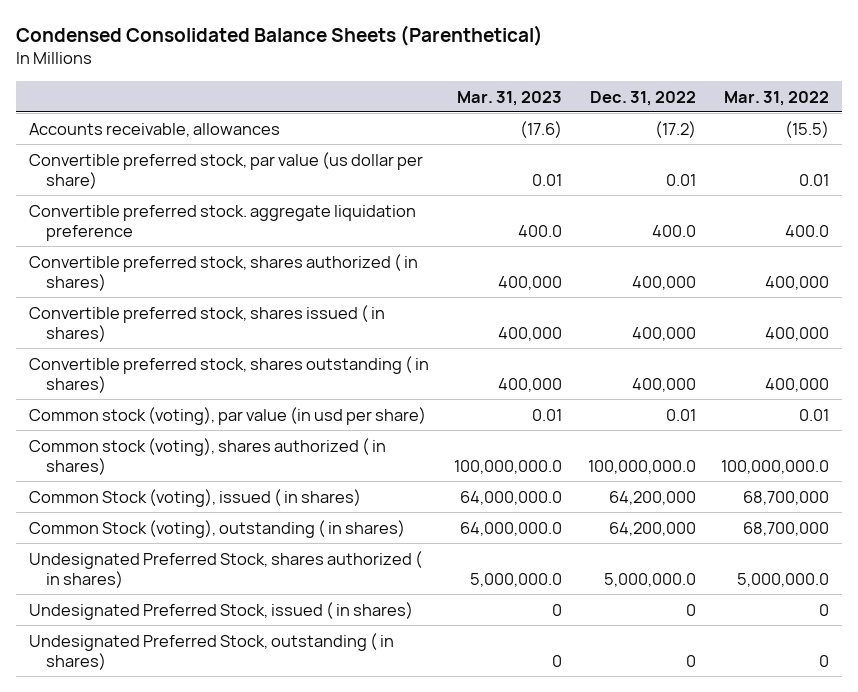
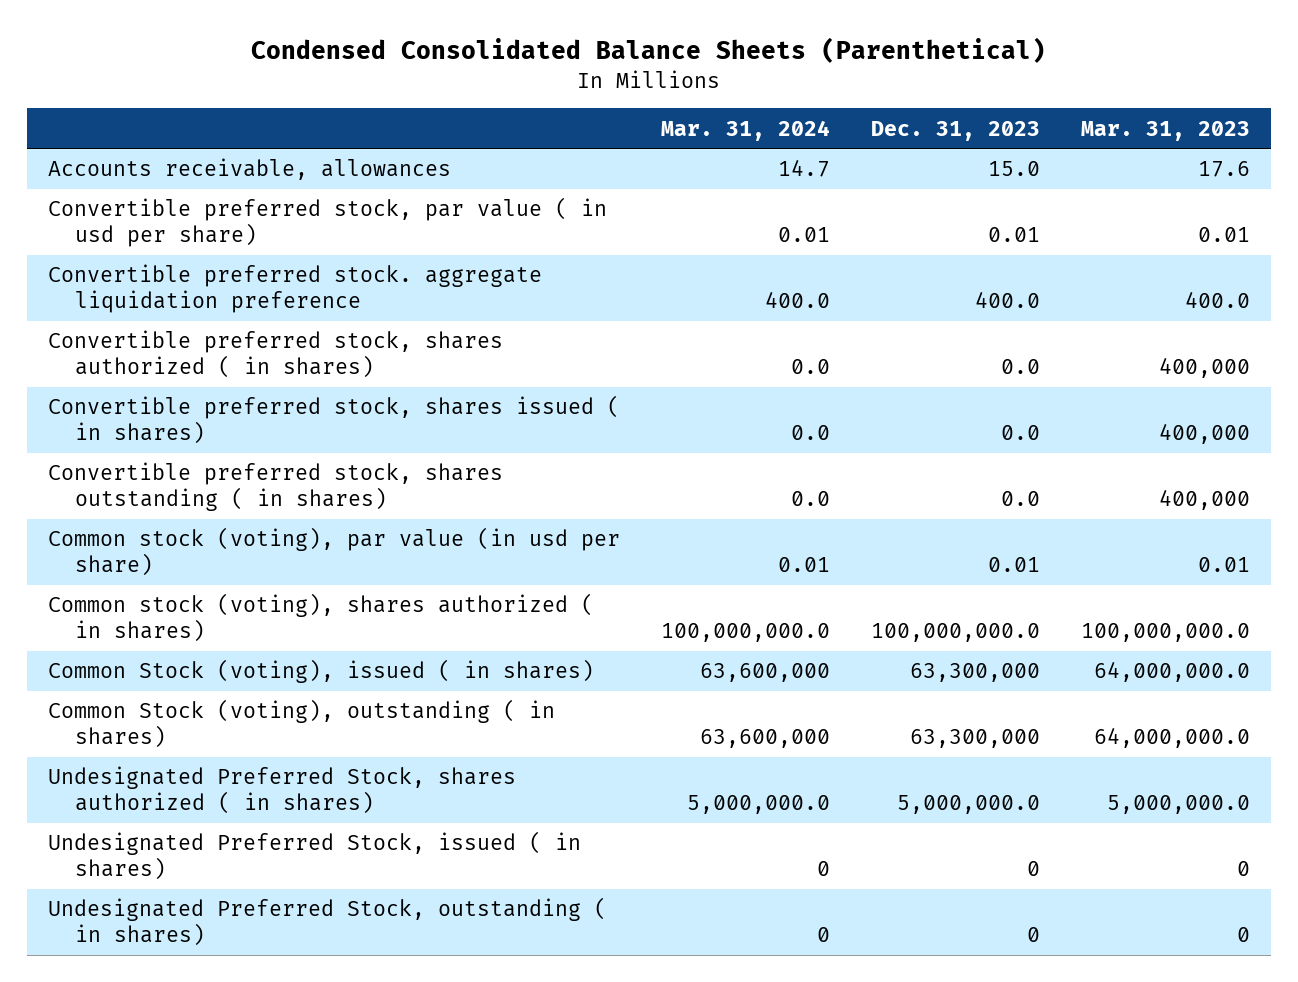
- | Mar. 31, 2023 | Dec. 31, 2022 | Mar. 31, 2022
+ | Mar. 31, 2024 | Dec. 31, 2023 | Mar. 31, 2023
- Accounts receivable, allowances | (17.6) | (17.2) | (15.5)
- Convertible preferred stock, par value (us dollar per share) | 0.01 | 0.01 | 0.01
+ Accounts receivable, allowances | 14.7 | 15.0 | 17.6
+ Convertible preferred stock, par value ( in usd per share) | 0.01 | 0.01 | 0.01

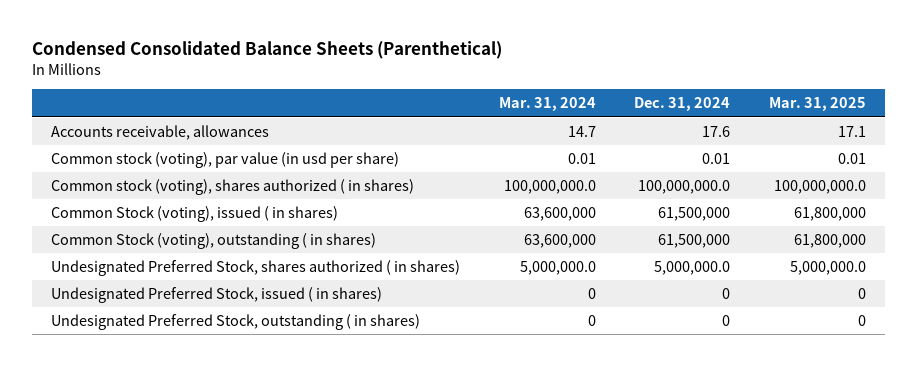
- | Mar. 31, 2024 | Dec. 31, 2023 | Mar. 31, 2023
+ | Mar. 31, 2024 | Dec. 31, 2024 | Mar. 31, 2025
- Convertible preferred stock, par value ( in usd per share) | 0.01 | 0.01 | 0.01
- Convertible preferred stock. aggregate liquidation preference | 400.0 | 400.0 | 400.0
- Convertible preferred stock, shares authorized ( in shares) | 0.0 | 0.0 | 400,000
- Convertible preferred stock, shares issued ( in shares) | 0.0 | 0.0 | 400,000
- Convertible preferred stock, shares outstanding ( in shares) | 0.0 | 0.0 | 400,000

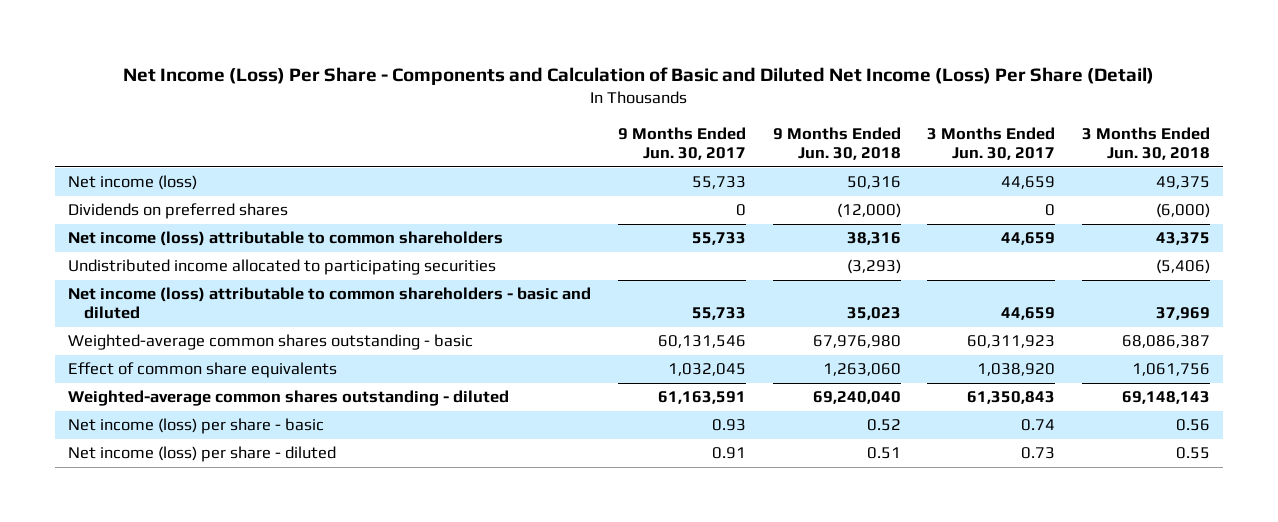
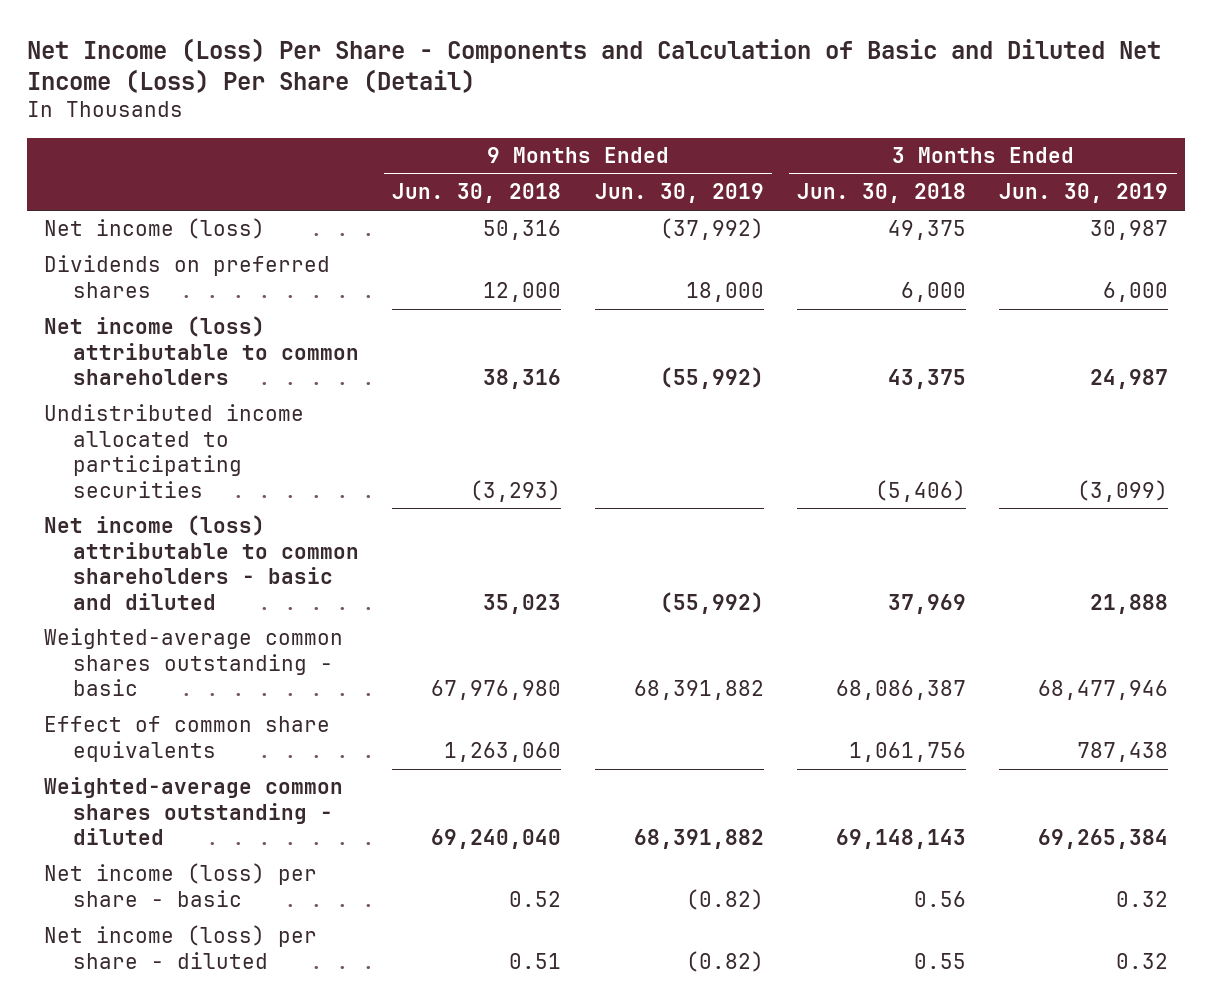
- | 9 Months Ended Jun. 30, 2017 | 9 Months Ended Jun. 30, 2018 | 3 Months Ended Jun. 30, 2017 | 3 Months Ended Jun. 30, 2018
+ | 9 Months Ended Jun. 30, 2018 | 9 Months Ended Jun. 30, 2019 | 3 Months Ended Jun. 30, 2018 | 3 Months Ended Jun. 30, 2019
- Dividends on preferred shares | 0 | (12,000) | 0 | (6,000)
+ Dividends on preferred shares | 12,000 | 18,000 | 6,000 | 6,000

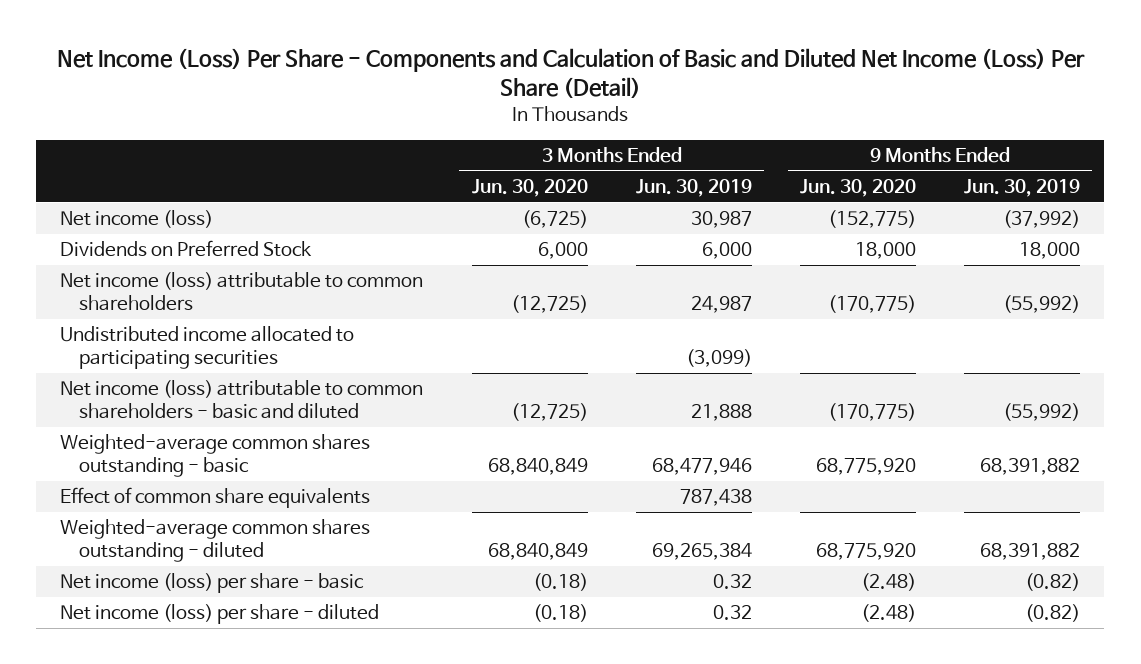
- | 9 Months Ended Jun. 30, 2018 | 9 Months Ended Jun. 30, 2019 | 3 Months Ended Jun. 30, 2018 | 3 Months Ended Jun. 30, 2019
+ | 3 Months Ended Jun. 30, 2020 | 3 Months Ended Jun. 30, 2019 | 9 Months Ended Jun. 30, 2020 | 9 Months Ended Jun. 30, 2019
- Dividends on preferred shares | 12,000 | 18,000 | 6,000 | 6,000
+ Dividends on Preferred Stock | 6,000 | 6,000 | 18,000 | 18,000

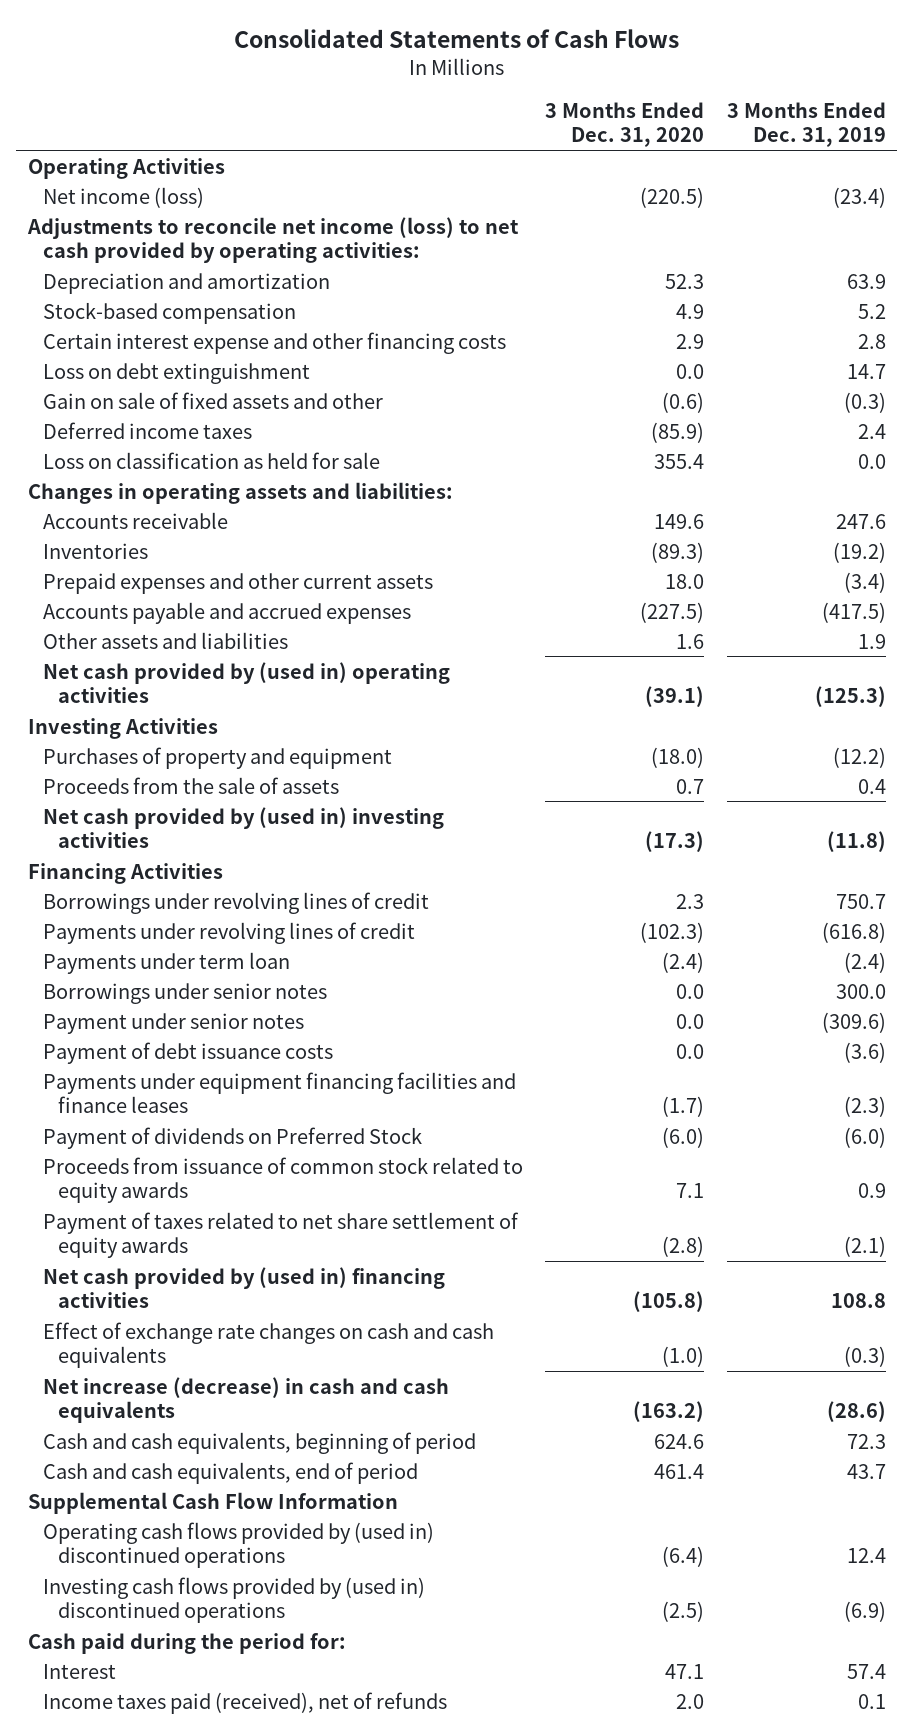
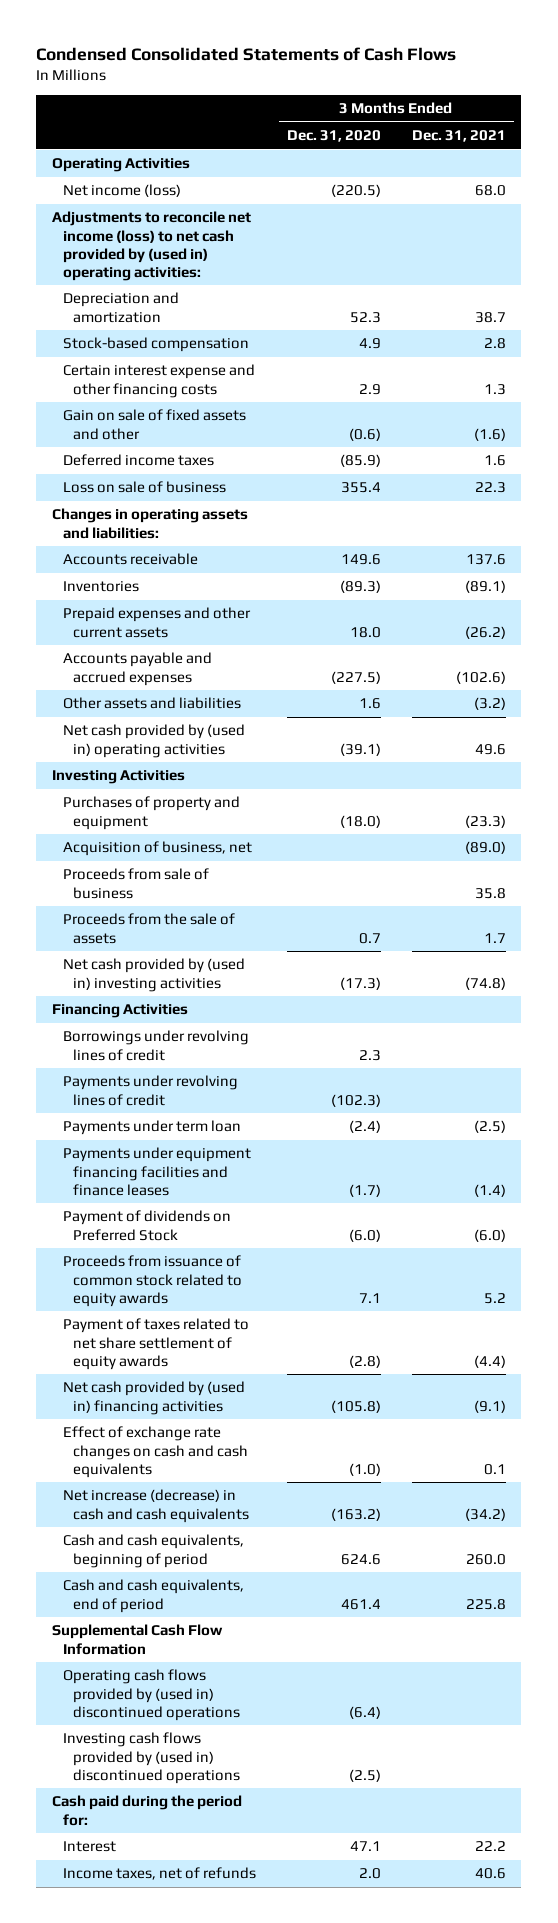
- Consolidated Statements of Cash Flows
+ Condensed Consolidated Statements of Cash Flows
- | 3 Months Ended Dec. 31, 2020 | 3 Months Ended Dec. 31, 2019
+ | 3 Months Ended Dec. 31, 2020 | 3 Months Ended Dec. 31, 2021
- Adjustments to reconcile net income (loss) to net cash provided by operating activities:
+ Adjustments to reconcile net income (loss) to net cash provided by (used in) operating activities:
- Loss on debt extinguishment | 0.0 | 14.7
- Loss on classification as held for sale | 355.4 | 0.0
+ Loss on sale of business | 355.4 | 22.3
+ Acquisition of business, net | | (89.0)
+ Proceeds from sale of business | | 35.8
- Borrowings under senior notes | 0.0 | 300.0
- Payment under senior notes | 0.0 | (309.6)
- Payment of debt issuance costs | 0.0 | (3.6)
- Income taxes paid (received), net of refunds | 2.0 | 0.1
+ Income taxes, net of refunds | 2.0 | 40.6

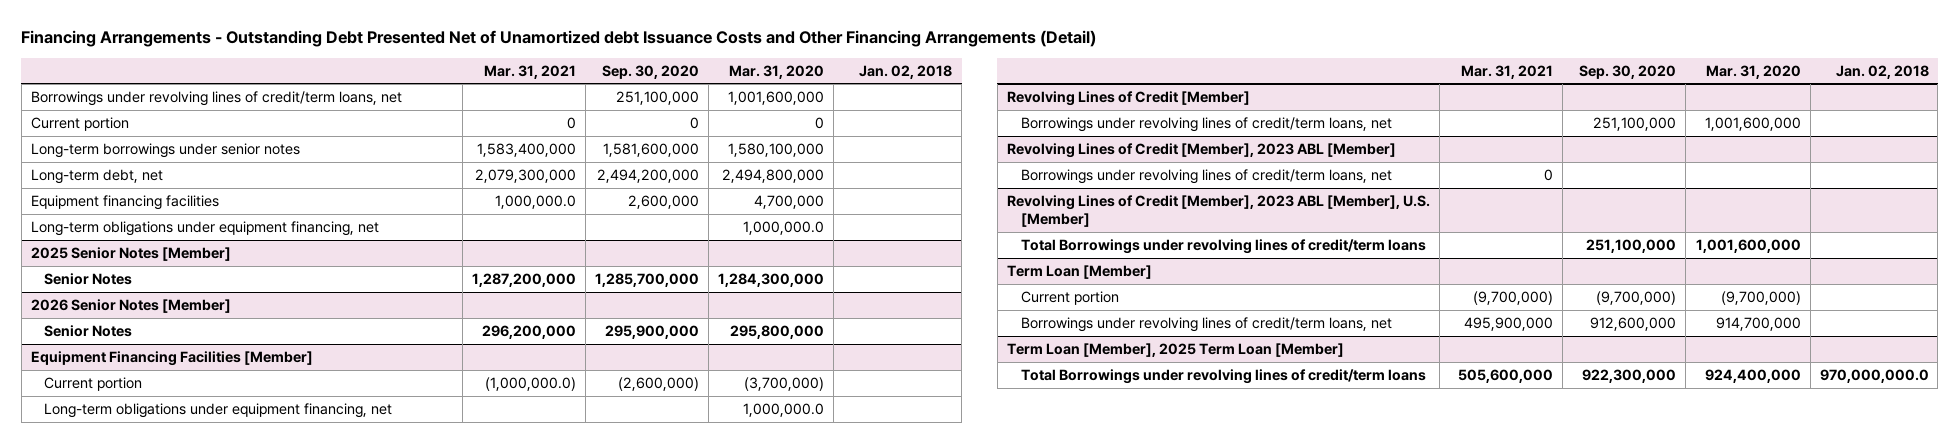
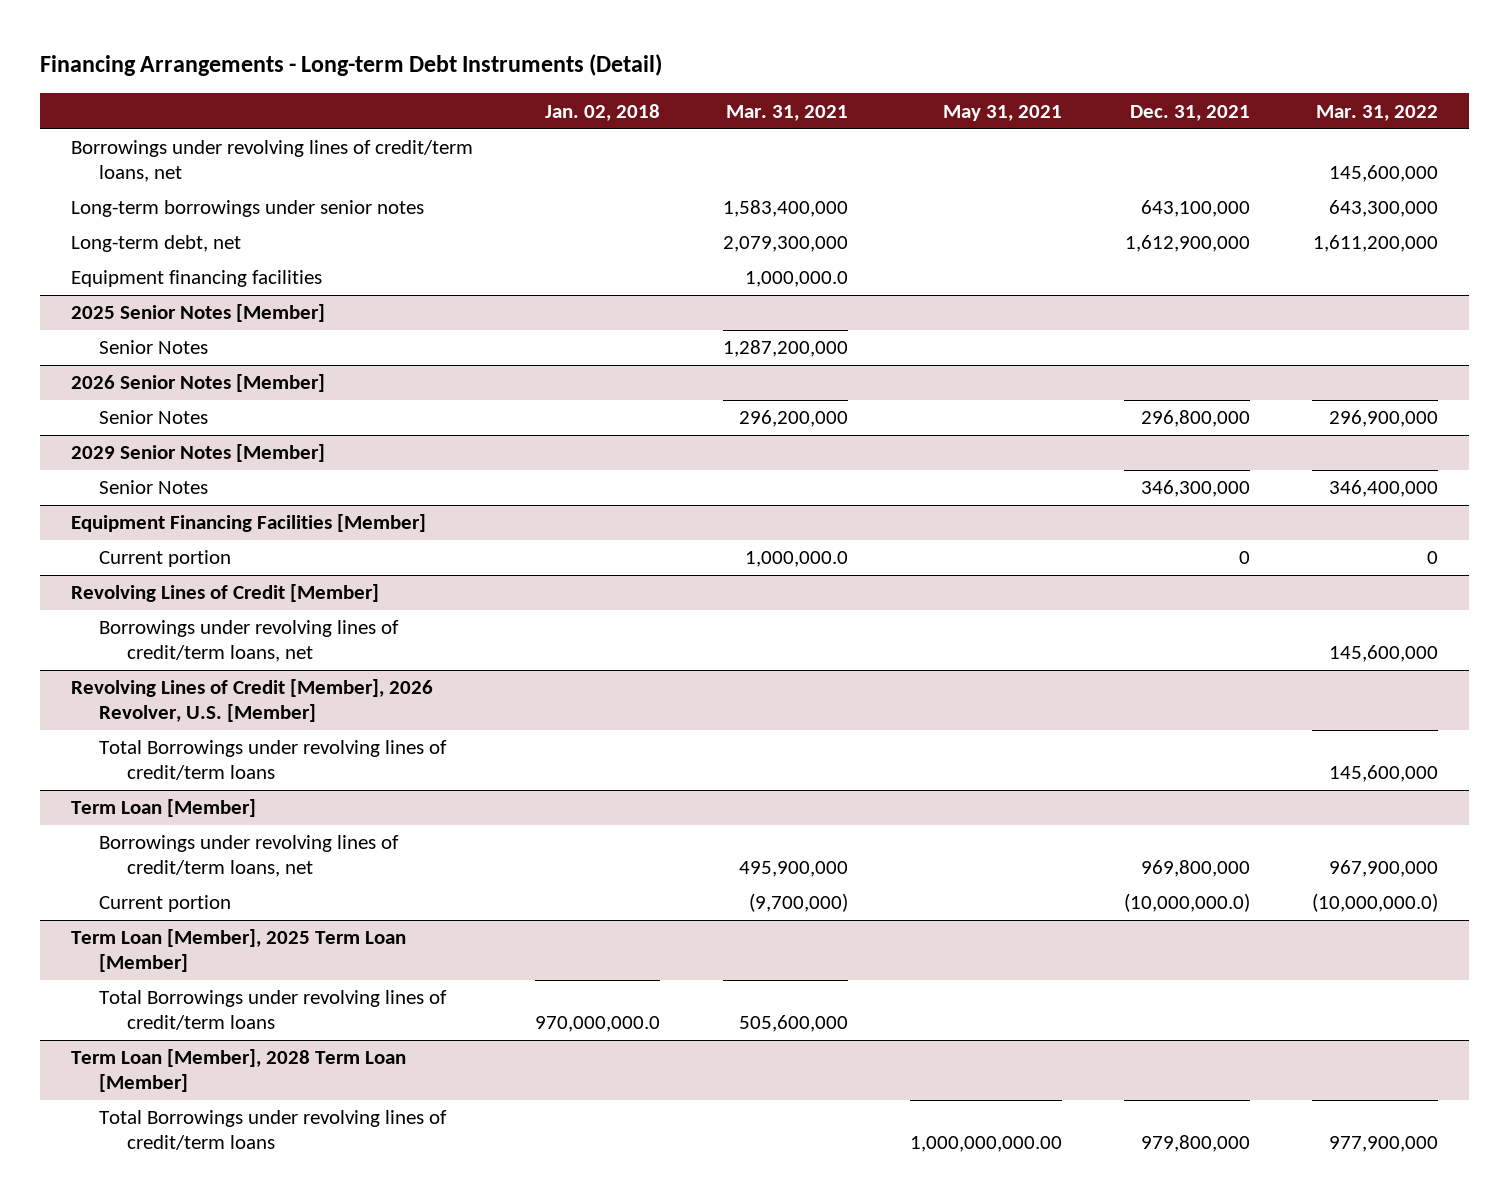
- Financing Arrangements - Outstanding Debt Presented Net of Unamortized debt Issuance Costs and Other Financing Arrangements (Detail)
+ Financing Arrangements - Long-term Debt Instruments (Detail)
- | Mar. 31, 2021 | Sep. 30, 2020 | Mar. 31, 2020 | Jan. 02, 2018
+ | Jan. 02, 2018 | Mar. 31, 2021 | May 31, 2021 | Dec. 31, 2021 | Mar. 31, 2022
- Current portion | 0 | 0 | 0 |
- Long-term obligations under equipment financing, net | | | 1,000,000.0 |
+ 2029 Senior Notes [Member]
+ Senior Notes | | | | 346,300,000 | 346,400,000
@ Equipment Financing Facilities [Member]
- Current portion | (1,000,000.0) | (2,600,000) | (3,700,000) |
- Long-term obligations under equipment financing, net | | | 1,000,000.0 |
+ Current portion | | 1,000,000.0 | | 0 | 0
- Revolving Lines of Credit [Member], 2023 ABL [Member]
- Borrowings under revolving lines of credit/term loans, net | 0 | | |
- Revolving Lines of Credit [Member], 2023 ABL [Member], U.S. [Member]
+ Revolving Lines of Credit [Member], 2026 Revolver, U.S. [Member]
@ Term Loan [Member]
moved down: Current portion | | (9,700,000) | | (10,000,000.0) | (10,000,000.0)
+ Term Loan [Member], 2028 Term Loan [Member]
+ Total Borrowings under revolving lines of credit/term loans | | | 1,000,000,000.00 | 979,800,000 | 977,900,000

